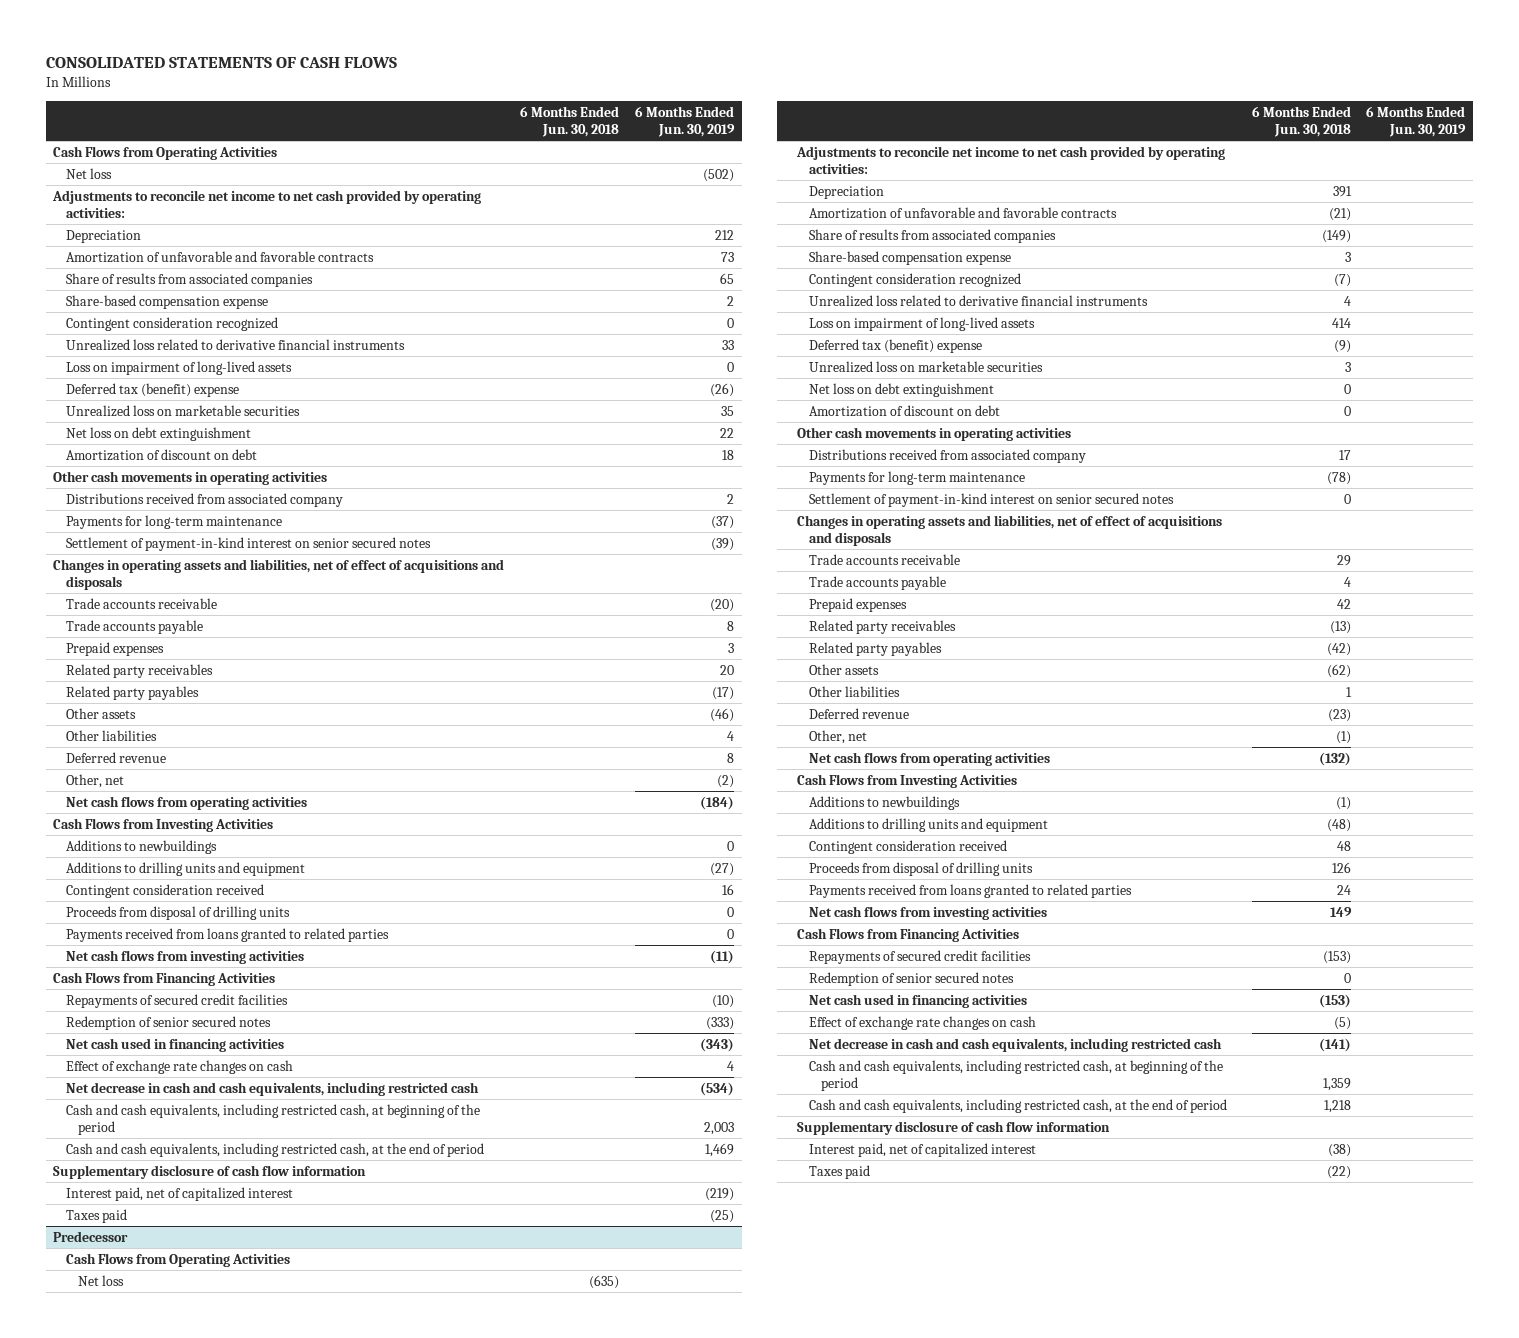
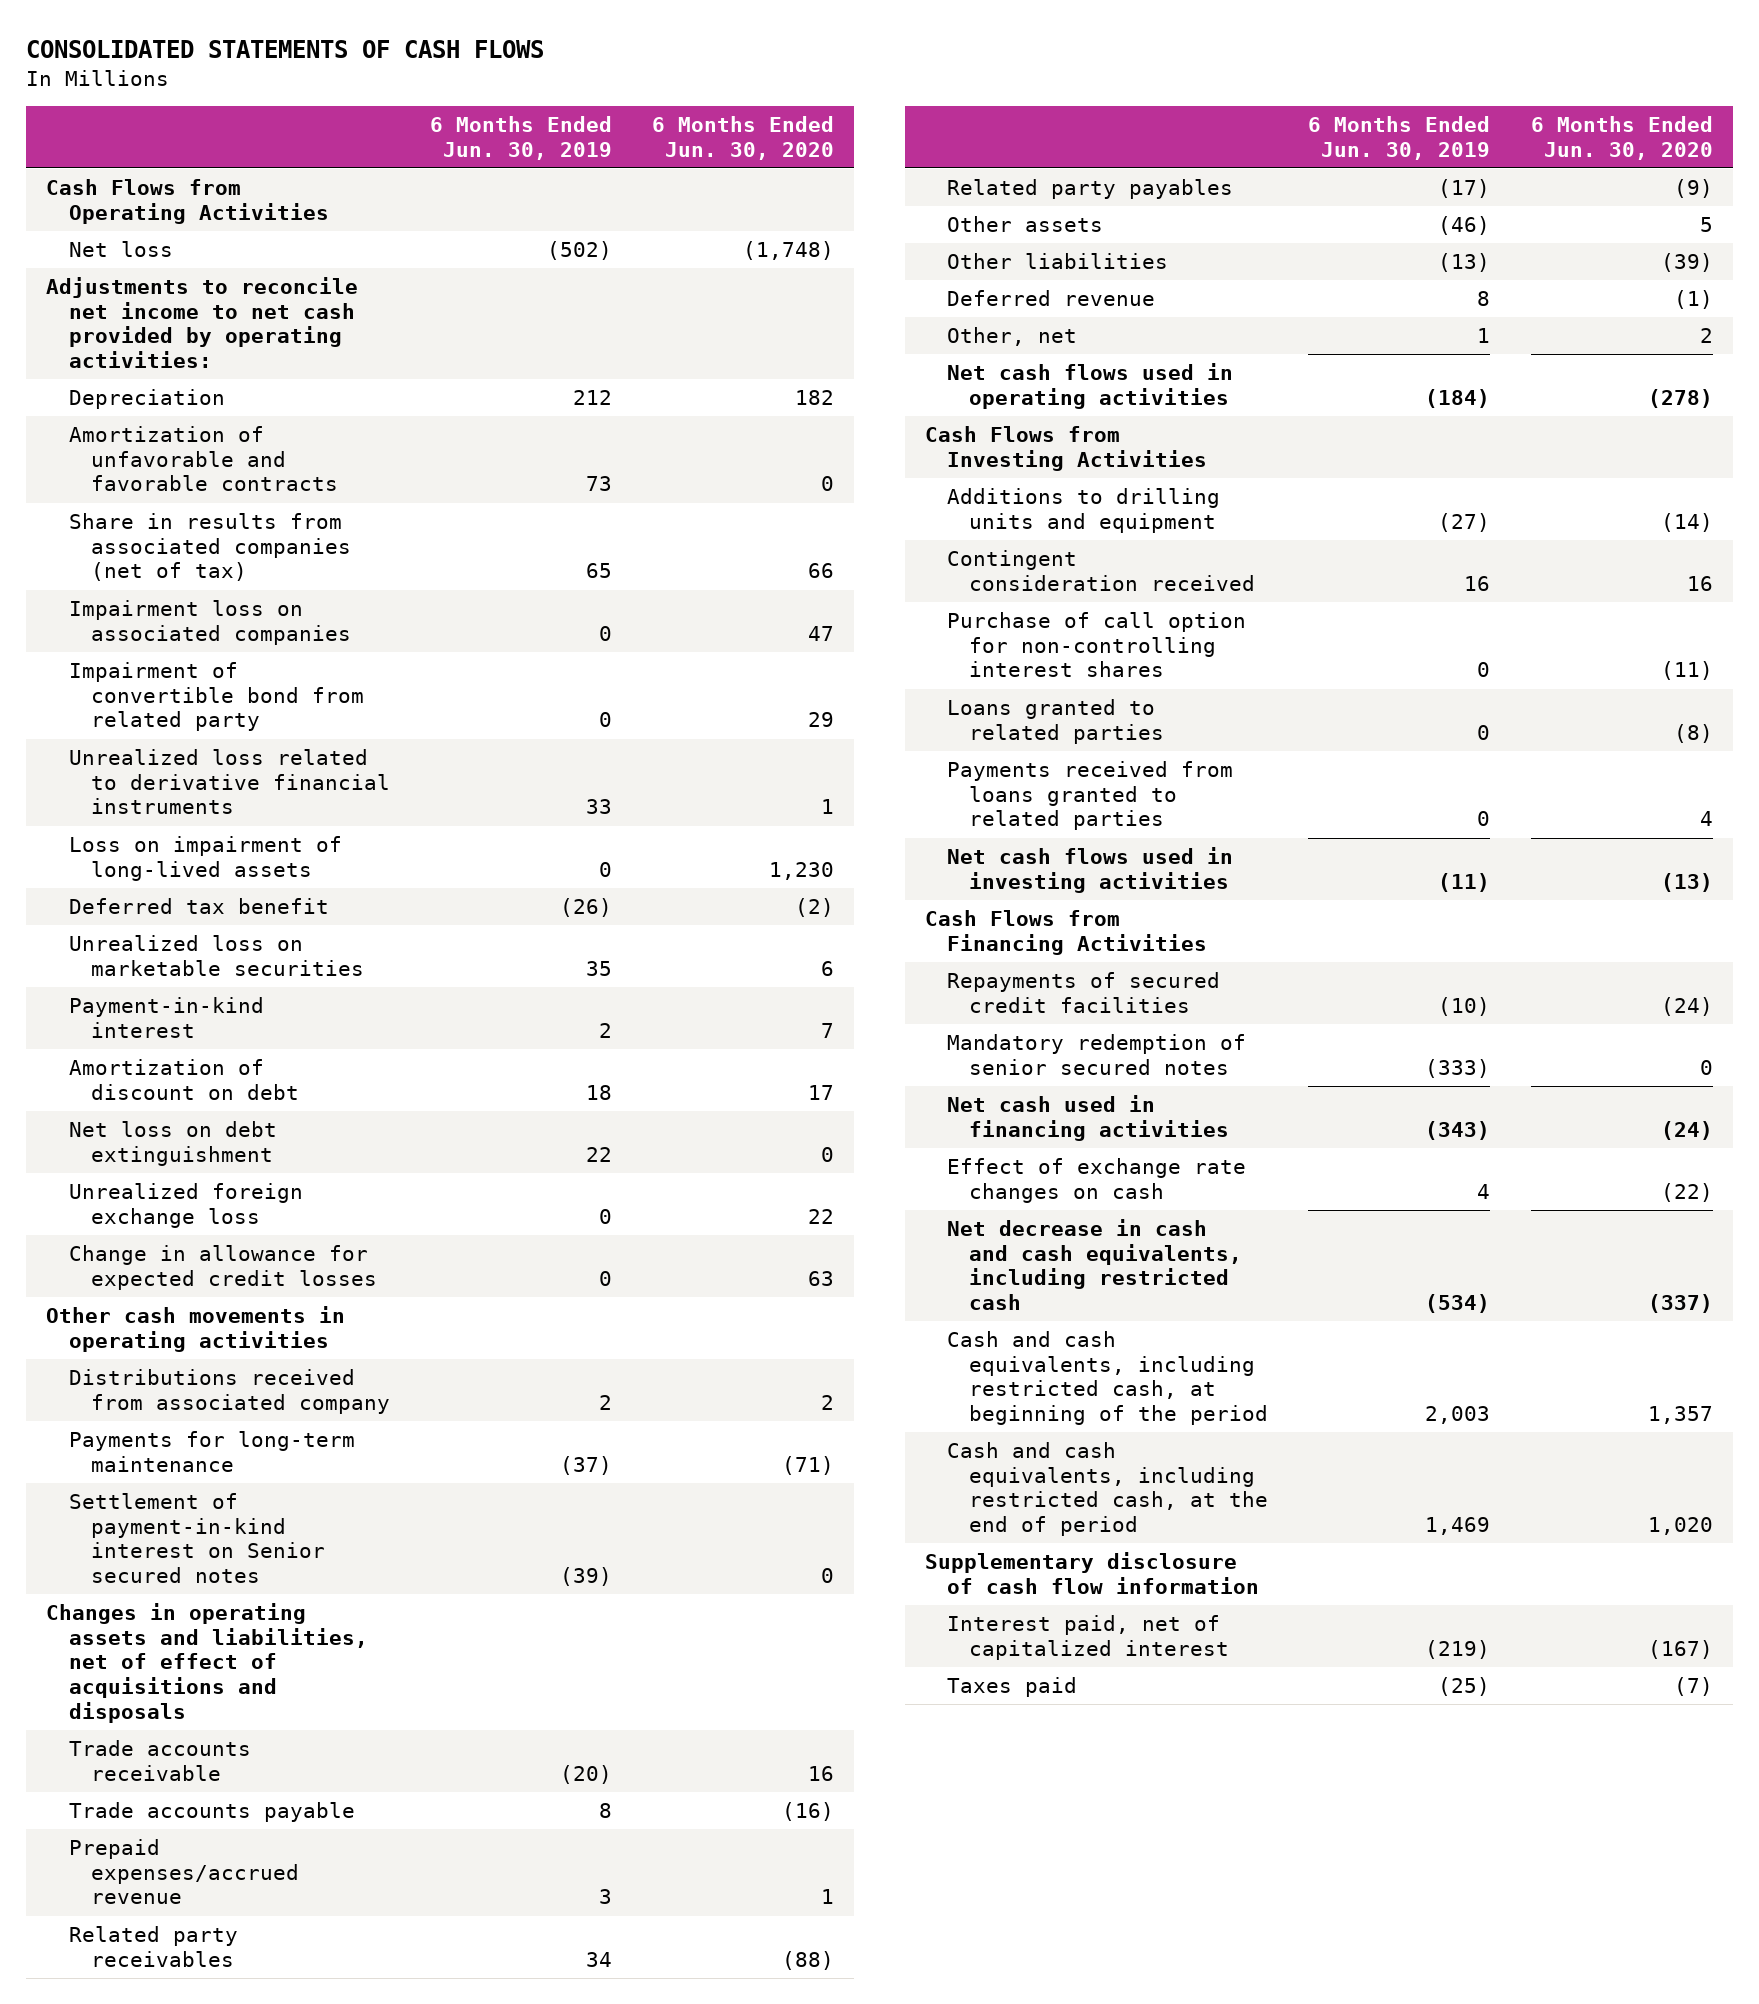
- | 6 Months Ended Jun. 30, 2018 | 6 Months Ended Jun. 30, 2019
+ | 6 Months Ended Jun. 30, 2019 | 6 Months Ended Jun. 30, 2020
- Share of results from associated companies | | 65
- Share-based compensation expense | | 2
- Contingent consideration recognized | | 0
+ Share in results from associated companies (net of tax) | 65 | 66
+ Impairment loss on associated companies | 0 | 47
+ Impairment of convertible bond from related party | 0 | 29
- Deferred tax (benefit) expense | | (26)
+ Deferred tax benefit | (26) | (2)
+ Payment-in-kind interest | 2 | 7
moved down: Net loss on debt extinguishment | 22 | 0
+ Unrealized foreign exchange loss | 0 | 22
+ Change in allowance for expected credit losses | 0 | 63
- Settlement of payment-in-kind interest on senior secured notes | | (39)
+ Settlement of payment-in-kind interest on Senior secured notes | (39) | 0
- Prepaid expenses | | 3
- Related party receivables | | 20
+ Prepaid expenses/accrued revenue | 3 | 1
+ Related party receivables | 34 | (88)
- Other liabilities | | 4
+ Other liabilities | (13) | (39)
- Other, net | | (2)
- Net cash flows from operating activities | | (184)
+ Other, net | 1 | 2
+ Net cash flows used in operating activities | (184) | (278)
- Additions to newbuildings | | 0
- Proceeds from disposal of drilling units | | 0
+ Purchase of call option for non-controlling interest shares | 0 | (11)
+ Loans granted to related parties | 0 | (8)
- Net cash flows from investing activities | | (11)
+ Net cash flows used in investing activities | (11) | (13)
- Redemption of senior secured notes | | (333)
+ Mandatory redemption of senior secured notes | (333) | 0
- Predecessor
- Cash Flows from Operating Activities
- Net loss | (635) |
- Adjustments to reconcile net income to net cash provided by operating activities:
- Depreciation | 391 |
- Amortization of unfavorable and favorable contracts | (21) |
- Share of results from associated companies | (149) |
- Share-based compensation expense | 3 |
- Contingent consideration recognized | (7) |
- Unrealized loss related to derivative financial instruments | 4 |
- Loss on impairment of long-lived assets | 414 |
- Deferred tax (benefit) expense | (9) |
- Unrealized loss on marketable securities | 3 |
- Net loss on debt extinguishment | 0 |
- Amortization of discount on debt | 0 |
- Other cash movements in operating activities
- Distributions received from associated company | 17 |
- Payments for long-term maintenance | (78) |
- Settlement of payment-in-kind interest on senior secured notes | 0 |
- Changes in operating assets and liabilities, net of effect of acquisitions and disposals
- Trade accounts receivable | 29 |
- Trade accounts payable | 4 |
- Prepaid expenses | 42 |
- Related party receivables | (13) |
- Related party payables | (42) |
- Other assets | (62) |
- Other liabilities | 1 |
- Deferred revenue | (23) |
- Other, net | (1) |
- Net cash flows from operating activities | (132) |
- Cash Flows from Investing Activities
- Additions to newbuildings | (1) |
- Additions to drilling units and equipment | (48) |
- Contingent consideration received | 48 |
- Proceeds from disposal of drilling units | 126 |
- Payments received from loans granted to related parties | 24 |
- Net cash flows from investing activities | 149 |
- Cash Flows from Financing Activities
- Repayments of secured credit facilities | (153) |
- Redemption of senior secured notes | 0 |
- Net cash used in financing activities | (153) |
- Effect of exchange rate changes on cash | (5) |
- Net decrease in cash and cash equivalents, including restricted cash | (141) |
- Cash and cash equivalents, including restricted cash, at beginning of the period | 1,359 |
- Cash and cash equivalents, including restricted cash, at the end of period | 1,218 |
- Supplementary disclosure of cash flow information
- Interest paid, net of capitalized interest | (38) |
- Taxes paid | (22) |

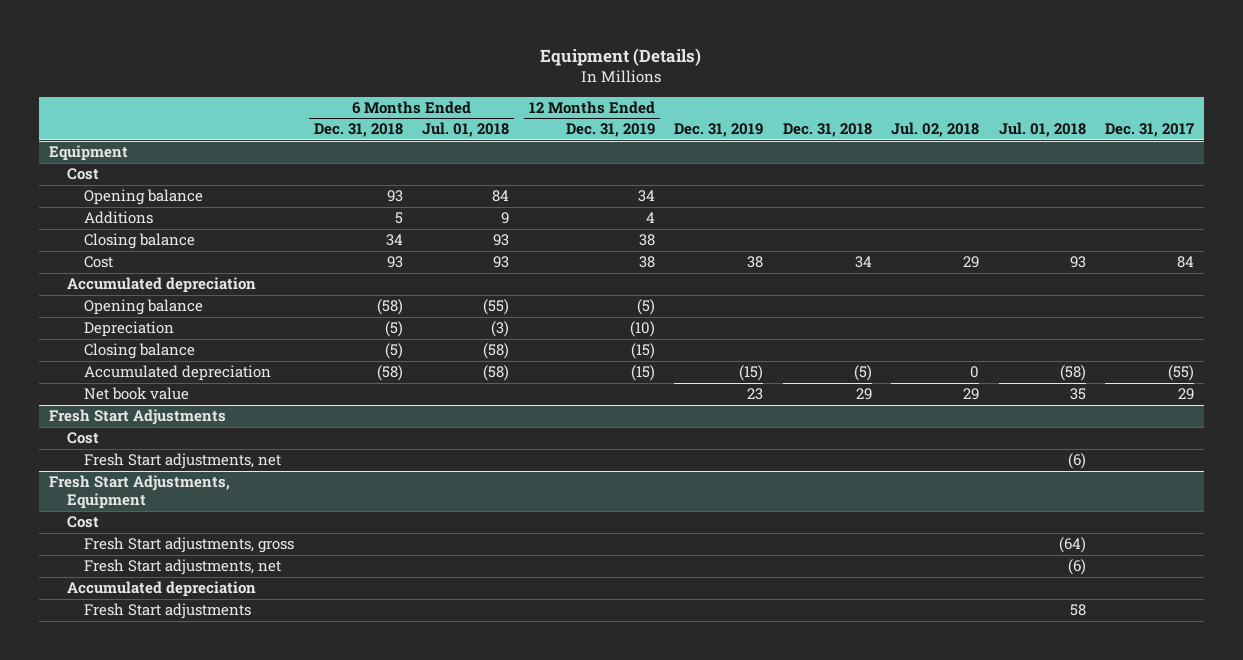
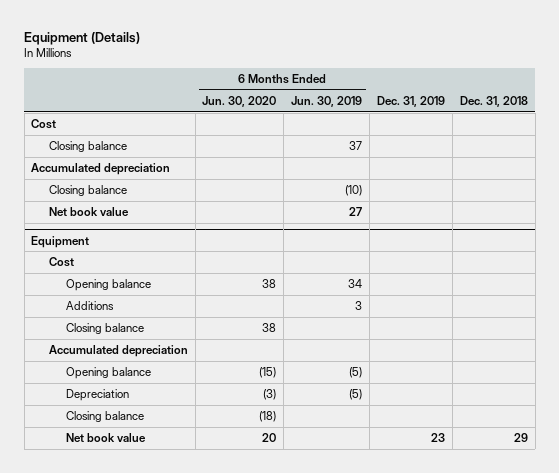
- | 6 Months Ended Dec. 31, 2018 | 6 Months Ended Jul. 01, 2018 | 12 Months Ended Dec. 31, 2019 | Dec. 31, 2019 | Dec. 31, 2018 | Jul. 02, 2018 | Jul. 01, 2018 | Dec. 31, 2017
+ | 6 Months Ended Jun. 30, 2020 | 6 Months Ended Jun. 30, 2019 | Dec. 31, 2019 | Dec. 31, 2018
+ Cost
+ Closing balance | | 37 | |
+ Accumulated depreciation
+ Closing balance | | (10) | |
+ Net book value | | 27 | |
@ Equipment
- Cost | 93 | 93 | 38 | 38 | 34 | 29 | 93 | 84
- Accumulated depreciation | (58) | (58) | (15) | (15) | (5) | 0 | (58) | (55)
- Fresh Start Adjustments
- Cost
- Fresh Start adjustments, net | | | | | | | (6) |
- Fresh Start Adjustments, Equipment
- Cost
- Fresh Start adjustments, gross | | | | | | | (64) |
- Fresh Start adjustments, net | | | | | | | (6) |
- Accumulated depreciation
- Fresh Start adjustments | | | | | | | 58 |

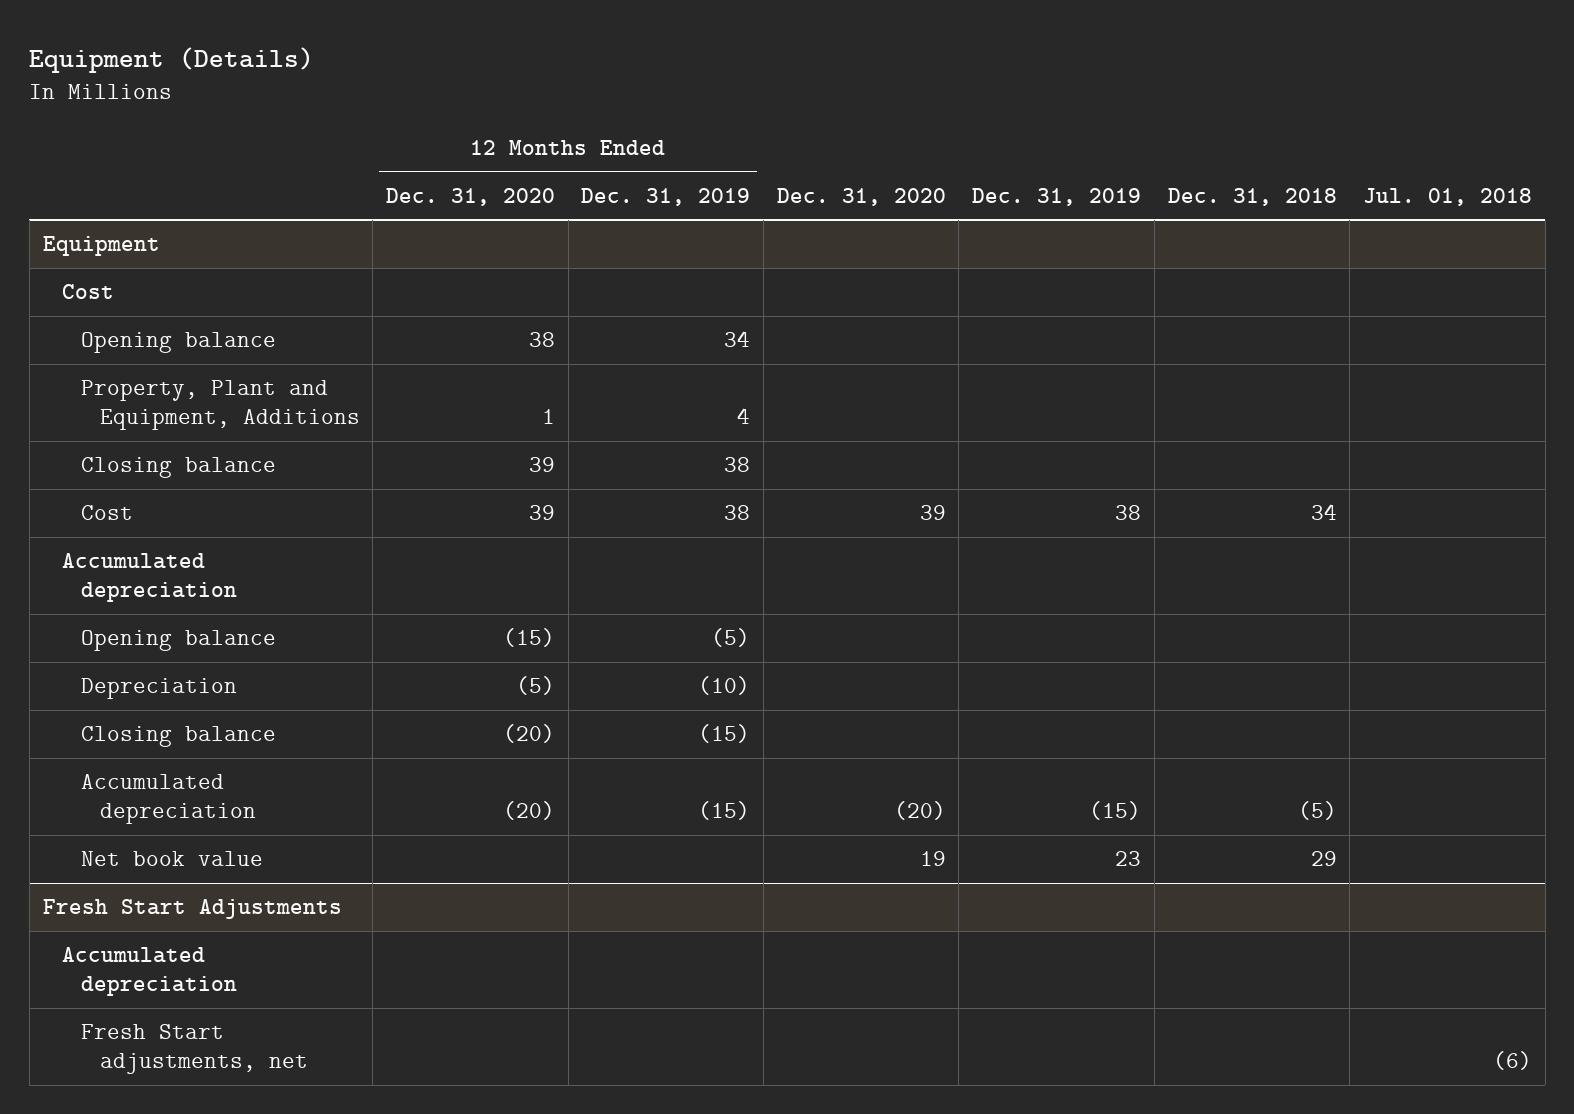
- | 6 Months Ended Jun. 30, 2020 | 6 Months Ended Jun. 30, 2019 | Dec. 31, 2019 | Dec. 31, 2018
+ | 12 Months Ended Dec. 31, 2020 | 12 Months Ended Dec. 31, 2019 | Dec. 31, 2020 | Dec. 31, 2019 | Dec. 31, 2018 | Jul. 01, 2018
- Cost
- Closing balance | | 37 | |
- Accumulated depreciation
- Closing balance | | (10) | |
- Net book value | | 27 | |
@ Equipment
- Additions | | 3 | |
+ Property, Plant and Equipment, Additions | 1 | 4 | | | |
+ Cost | 39 | 38 | 39 | 38 | 34 |
+ Accumulated depreciation | (20) | (15) | (20) | (15) | (5) |
+ Fresh Start Adjustments
+ Accumulated depreciation
+ Fresh Start adjustments, net | | | | | | (6)

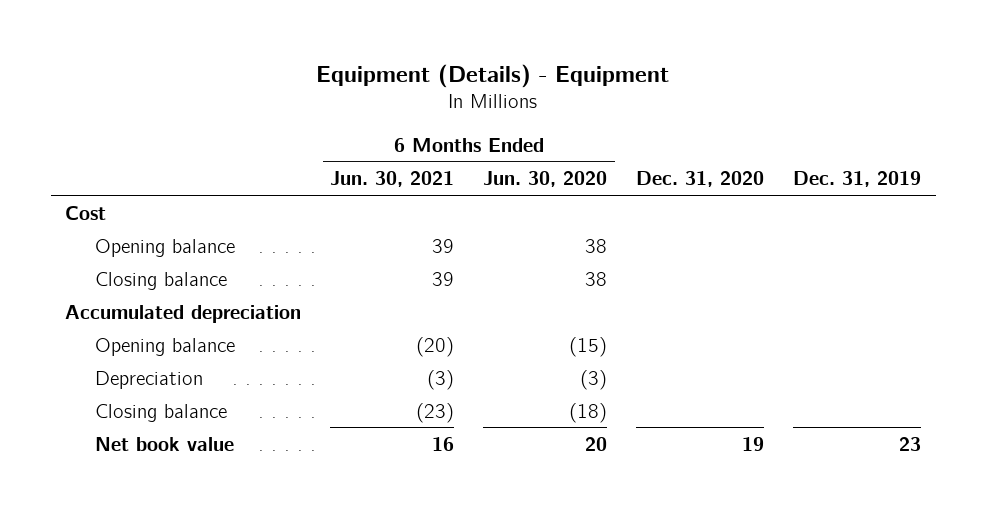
- Equipment (Details)
+ Equipment (Details) - Equipment
- | 12 Months Ended Dec. 31, 2020 | 12 Months Ended Dec. 31, 2019 | Dec. 31, 2020 | Dec. 31, 2019 | Dec. 31, 2018 | Jul. 01, 2018
+ | 6 Months Ended Jun. 30, 2021 | 6 Months Ended Jun. 30, 2020 | Dec. 31, 2020 | Dec. 31, 2019
- Equipment
- Property, Plant and Equipment, Additions | 1 | 4 | | | |
- Cost | 39 | 38 | 39 | 38 | 34 |
- Accumulated depreciation | (20) | (15) | (20) | (15) | (5) |
- Fresh Start Adjustments
- Accumulated depreciation
- Fresh Start adjustments, net | | | | | | (6)

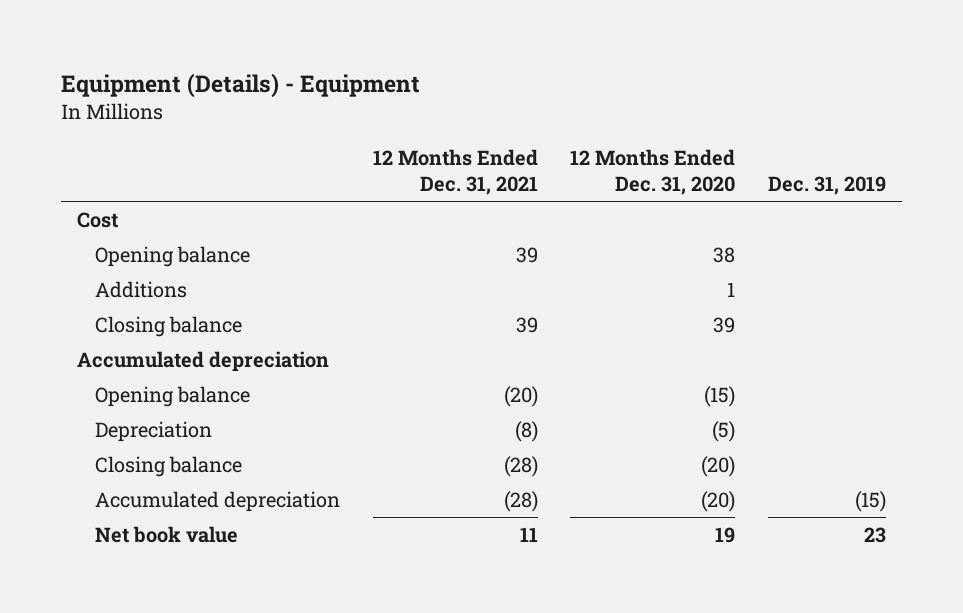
- | 6 Months Ended Jun. 30, 2021 | 6 Months Ended Jun. 30, 2020 | Dec. 31, 2020 | Dec. 31, 2019
+ | 12 Months Ended Dec. 31, 2021 | 12 Months Ended Dec. 31, 2020 | Dec. 31, 2019
+ Additions | | 1 |
+ Accumulated depreciation | (28) | (20) | (15)

